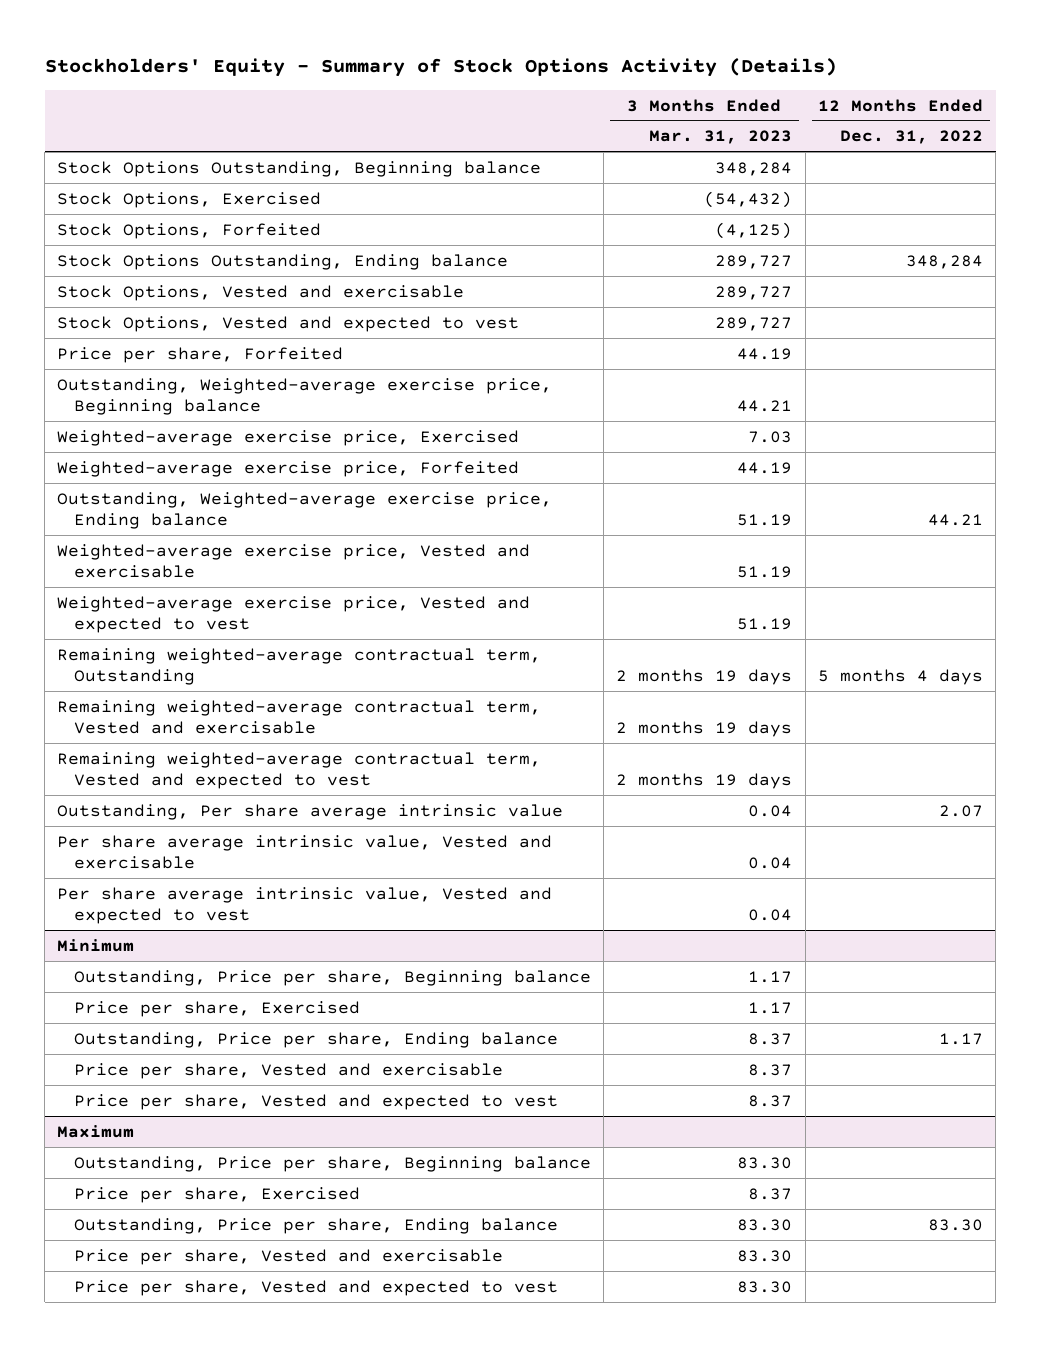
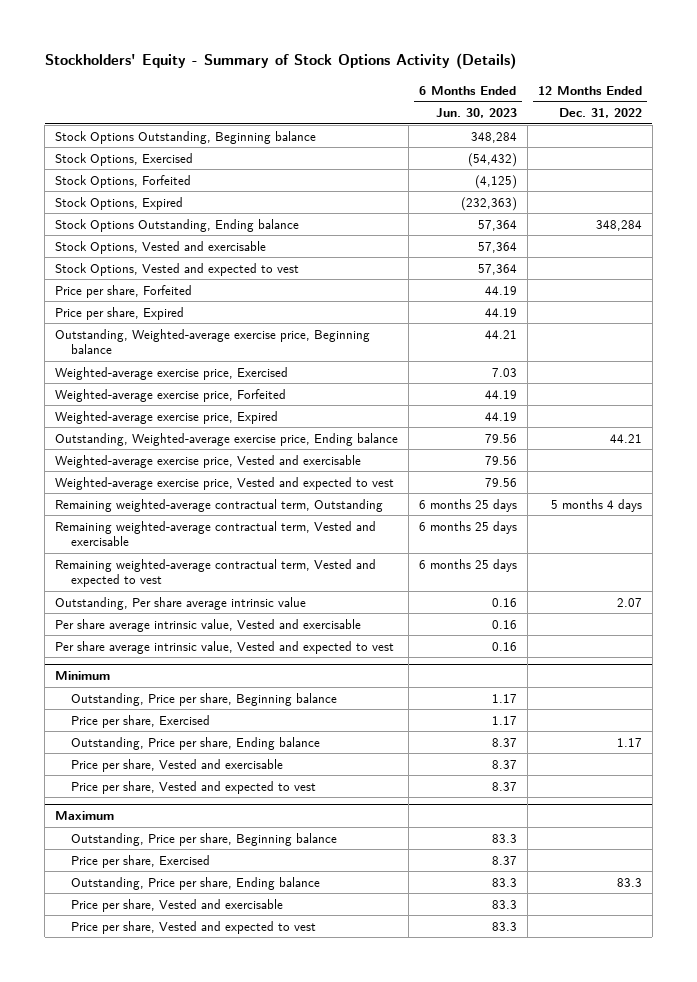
- | 3 Months Ended Mar. 31, 2023 | 12 Months Ended Dec. 31, 2022
+ | 6 Months Ended Jun. 30, 2023 | 12 Months Ended Dec. 31, 2022
+ Stock Options, Expired | (232,363) |
+ Price per share, Expired | 44.19 |
+ Weighted-average exercise price, Expired | 44.19 |
@ Maximum
- Outstanding, Price per share, Ending balance | 83.30 | 83.30
+ Outstanding, Price per share, Ending balance | 83.3 | 83.3

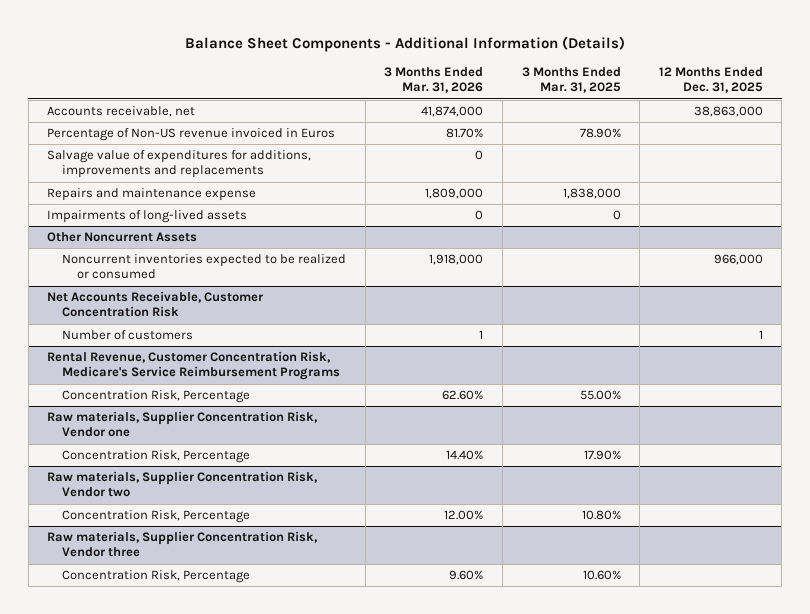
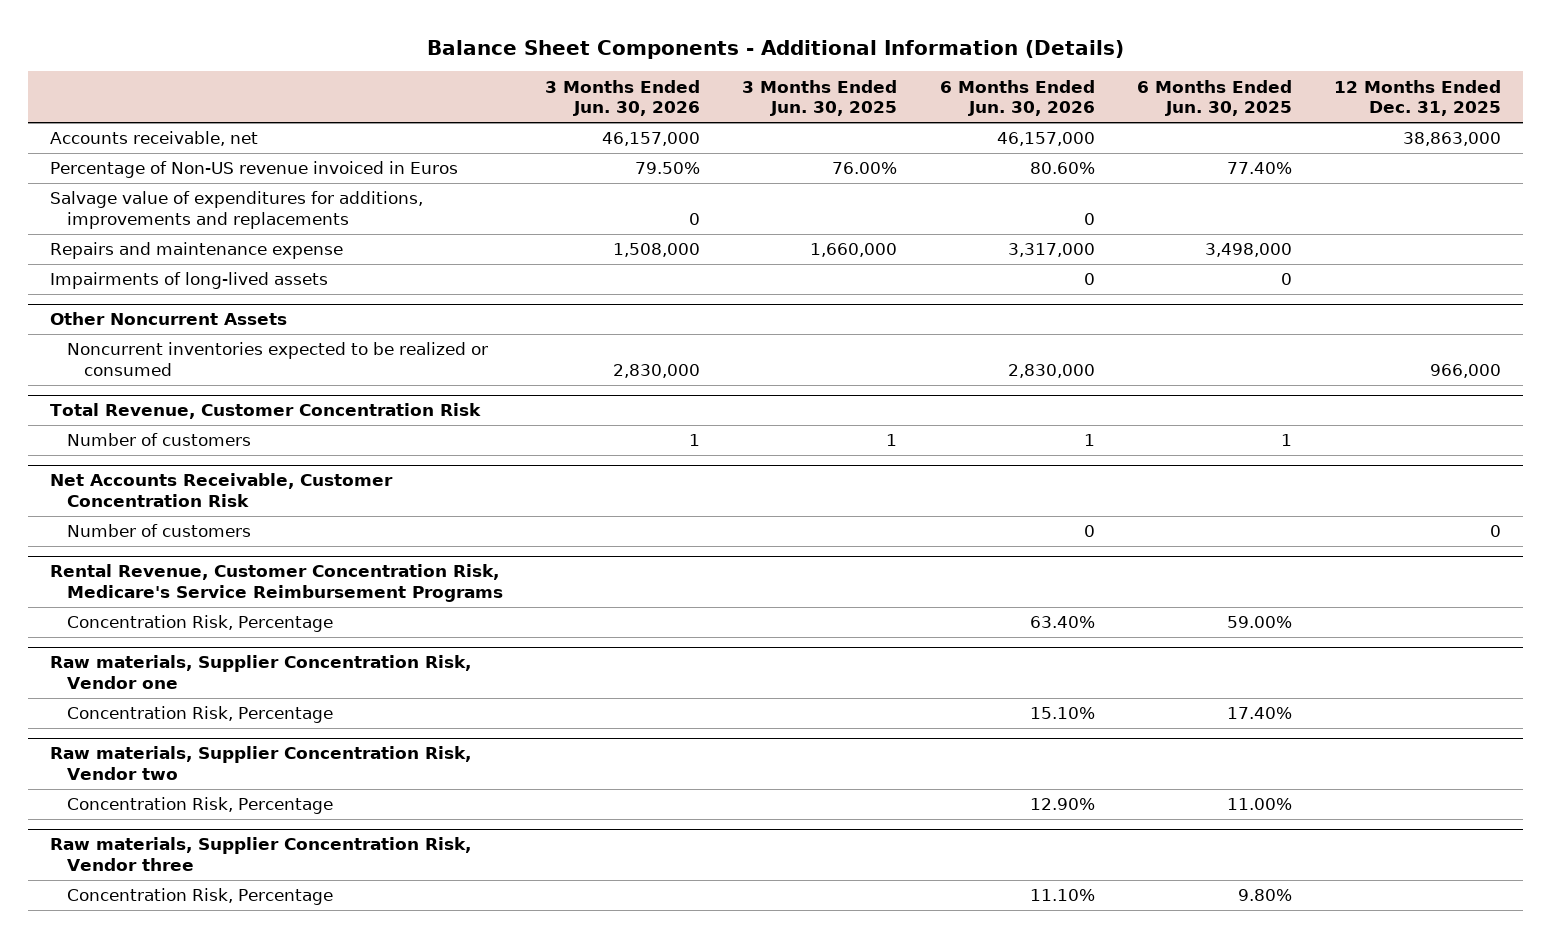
- | 3 Months Ended Mar. 31, 2026 | 3 Months Ended Mar. 31, 2025 | 12 Months Ended Dec. 31, 2025
+ | 3 Months Ended Jun. 30, 2026 | 3 Months Ended Jun. 30, 2025 | 6 Months Ended Jun. 30, 2026 | 6 Months Ended Jun. 30, 2025 | 12 Months Ended Dec. 31, 2025
+ Total Revenue, Customer Concentration Risk
+ Number of customers | 1 | 1 | 1 | 1 |
@ Net Accounts Receivable, Customer Concentration Risk
- Number of customers | 1 | | 1
+ Number of customers | | | 0 | | 0

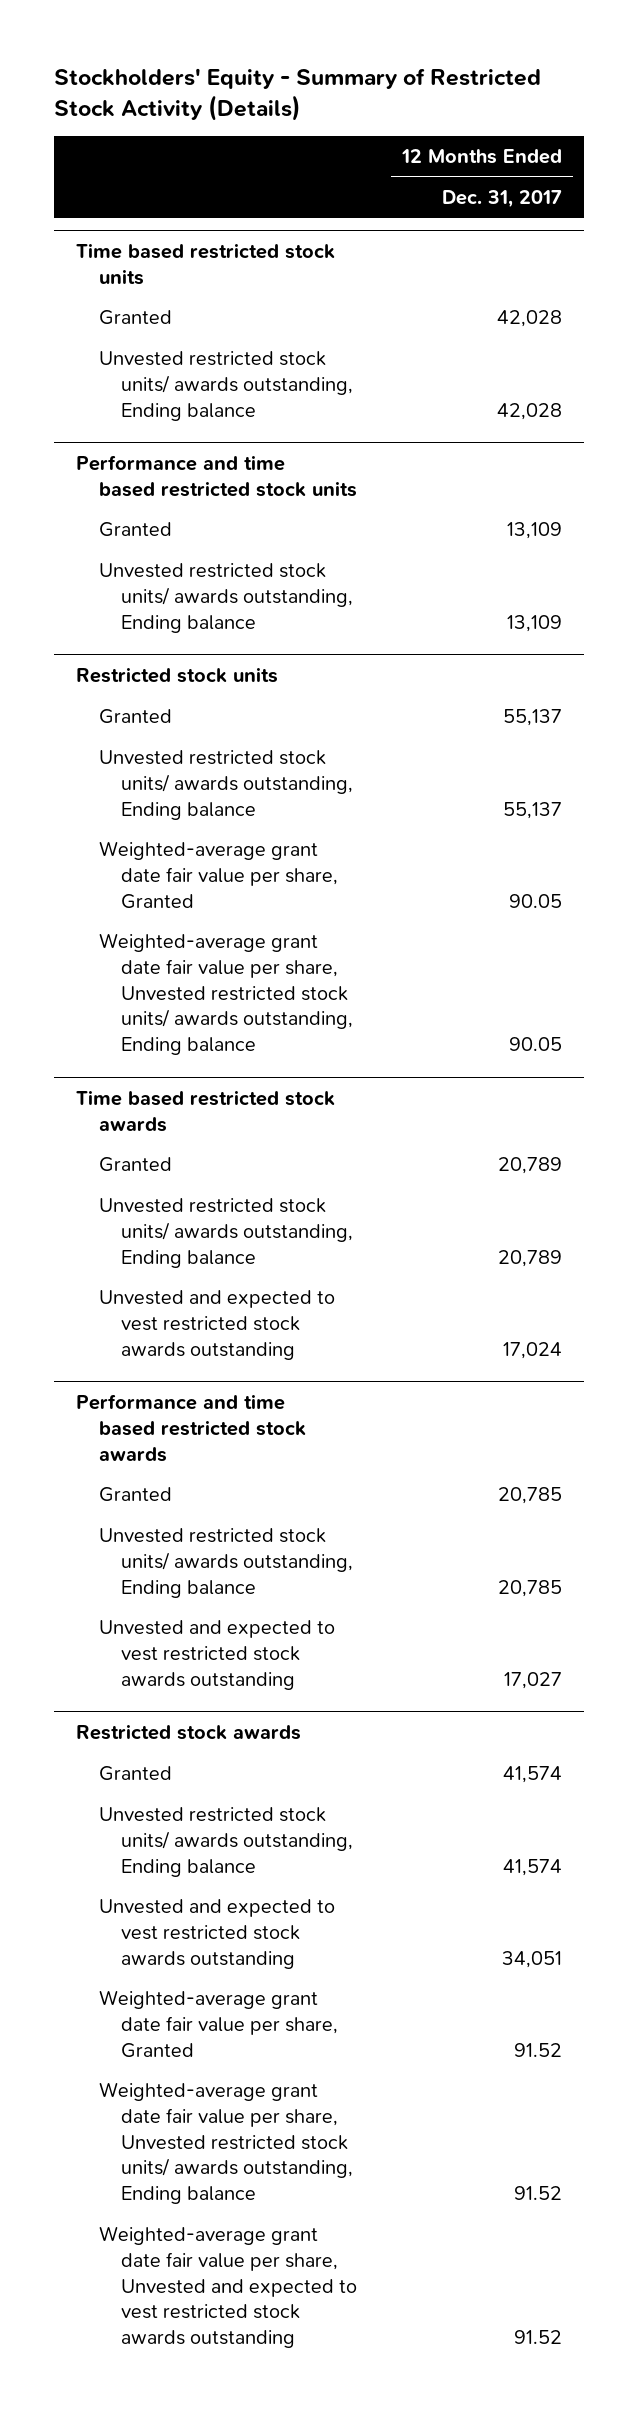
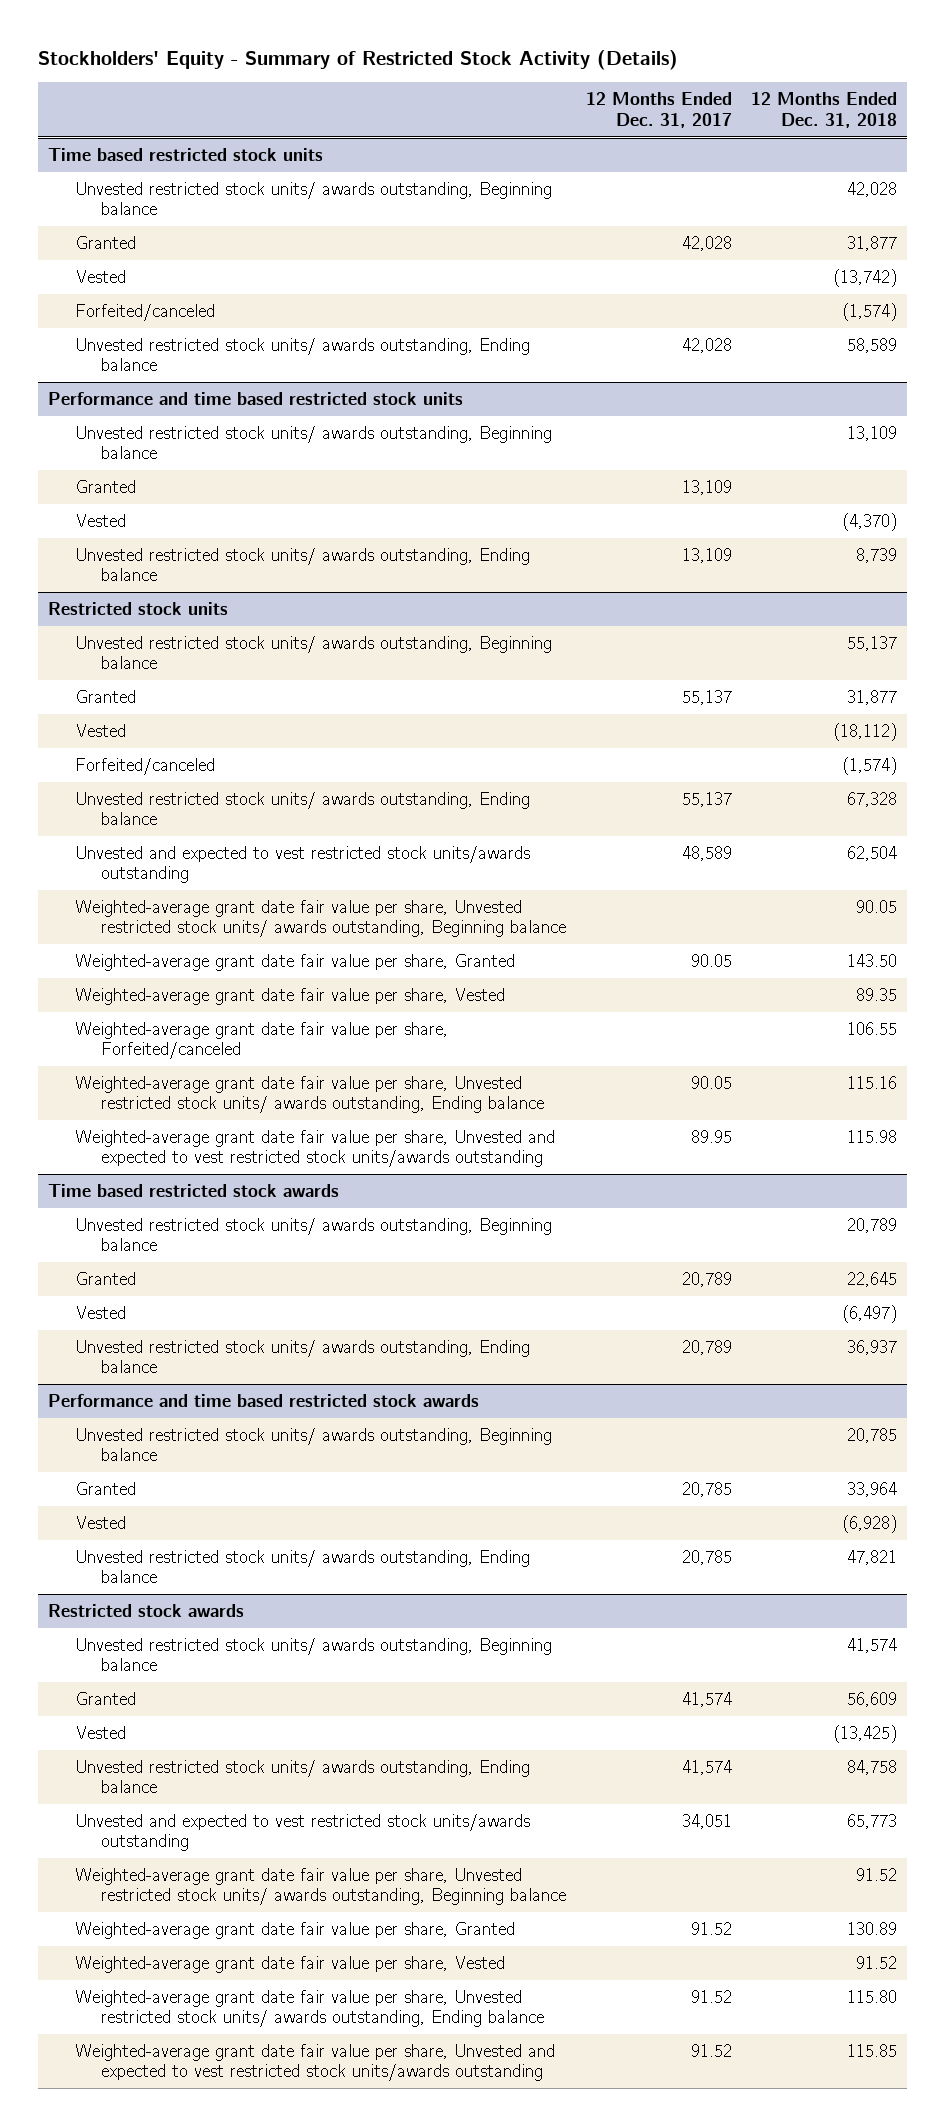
- | 12 Months Ended Dec. 31, 2017
+ | 12 Months Ended Dec. 31, 2017 | 12 Months Ended Dec. 31, 2018
@ Time based restricted stock units
+ Unvested restricted stock units/ awards outstanding, Beginning balance | | 42,028
+ Vested | | (13,742)
+ Forfeited/canceled | | (1,574)
@ Performance and time based restricted stock units
+ Unvested restricted stock units/ awards outstanding, Beginning balance | | 13,109
+ Vested | | (4,370)
@ Restricted stock units
+ Unvested restricted stock units/ awards outstanding, Beginning balance | | 55,137
+ Vested | | (18,112)
+ Forfeited/canceled | | (1,574)
+ Unvested and expected to vest restricted stock units/awards outstanding | 48,589 | 62,504
+ Weighted-average grant date fair value per share, Unvested restricted stock units/ awards outstanding, Beginning balance | | 90.05
+ Weighted-average grant date fair value per share, Vested | | 89.35
+ Weighted-average grant date fair value per share, Forfeited/canceled | | 106.55
+ Weighted-average grant date fair value per share, Unvested and expected to vest restricted stock units/awards outstanding | 89.95 | 115.98
@ Time based restricted stock awards
+ Unvested restricted stock units/ awards outstanding, Beginning balance | | 20,789
+ Vested | | (6,497)
- Unvested and expected to vest restricted stock awards outstanding | 17,024
@ Performance and time based restricted stock awards
+ Unvested restricted stock units/ awards outstanding, Beginning balance | | 20,785
+ Vested | | (6,928)
- Unvested and expected to vest restricted stock awards outstanding | 17,027
@ Restricted stock awards
+ Unvested restricted stock units/ awards outstanding, Beginning balance | | 41,574
+ Vested | | (13,425)
- Unvested and expected to vest restricted stock awards outstanding | 34,051
+ Unvested and expected to vest restricted stock units/awards outstanding | 34,051 | 65,773
+ Weighted-average grant date fair value per share, Unvested restricted stock units/ awards outstanding, Beginning balance | | 91.52
+ Weighted-average grant date fair value per share, Vested | | 91.52
- Weighted-average grant date fair value per share, Unvested and expected to vest restricted stock awards outstanding | 91.52
+ Weighted-average grant date fair value per share, Unvested and expected to vest restricted stock units/awards outstanding | 91.52 | 115.85

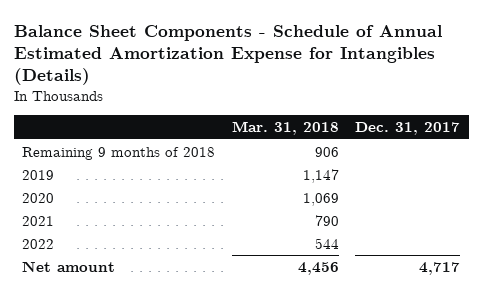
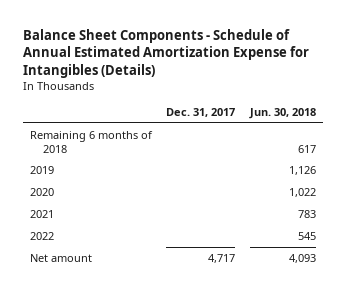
- | Mar. 31, 2018 | Dec. 31, 2017
+ | Dec. 31, 2017 | Jun. 30, 2018
- Remaining 9 months of 2018 | 906 |
+ Remaining 6 months of 2018 | | 617

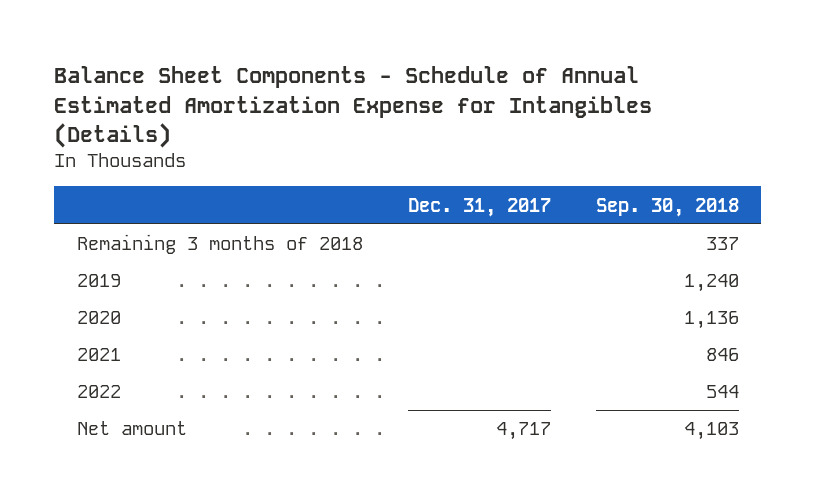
- | Dec. 31, 2017 | Jun. 30, 2018
+ | Dec. 31, 2017 | Sep. 30, 2018
- Remaining 6 months of 2018 | | 617
+ Remaining 3 months of 2018 | | 337

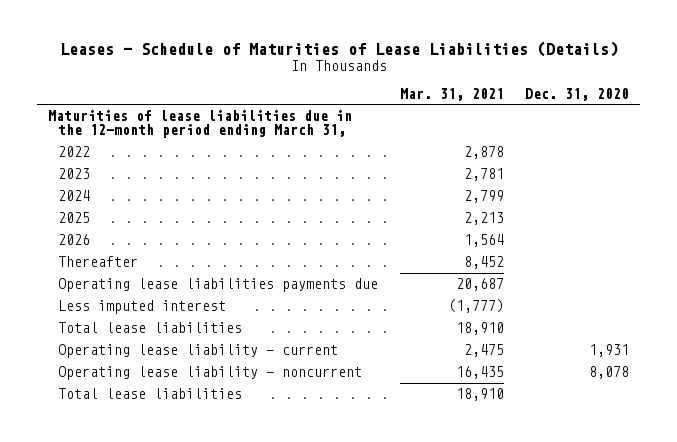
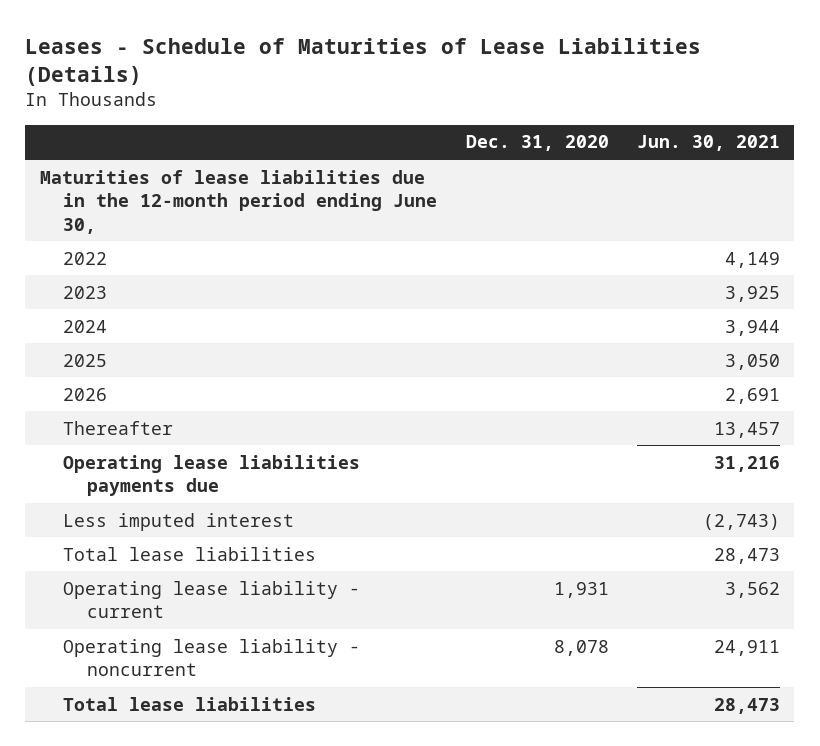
- | Mar. 31, 2021 | Dec. 31, 2020
+ | Dec. 31, 2020 | Jun. 30, 2021
- Maturities of lease liabilities due in the 12-month period ending March 31,
+ Maturities of lease liabilities due in the 12-month period ending June 30,

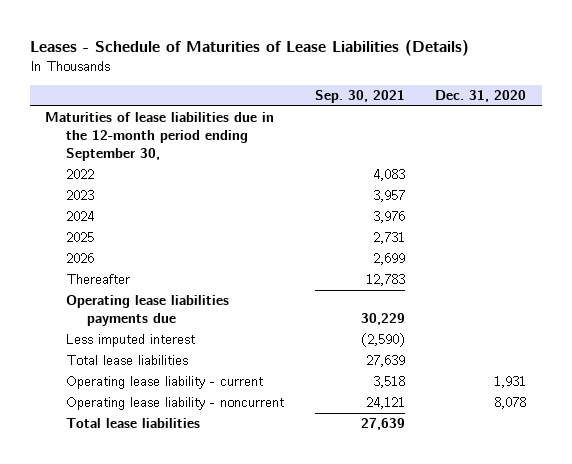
- | Dec. 31, 2020 | Jun. 30, 2021
+ | Sep. 30, 2021 | Dec. 31, 2020
- Maturities of lease liabilities due in the 12-month period ending June 30,
+ Maturities of lease liabilities due in the 12-month period ending September 30,

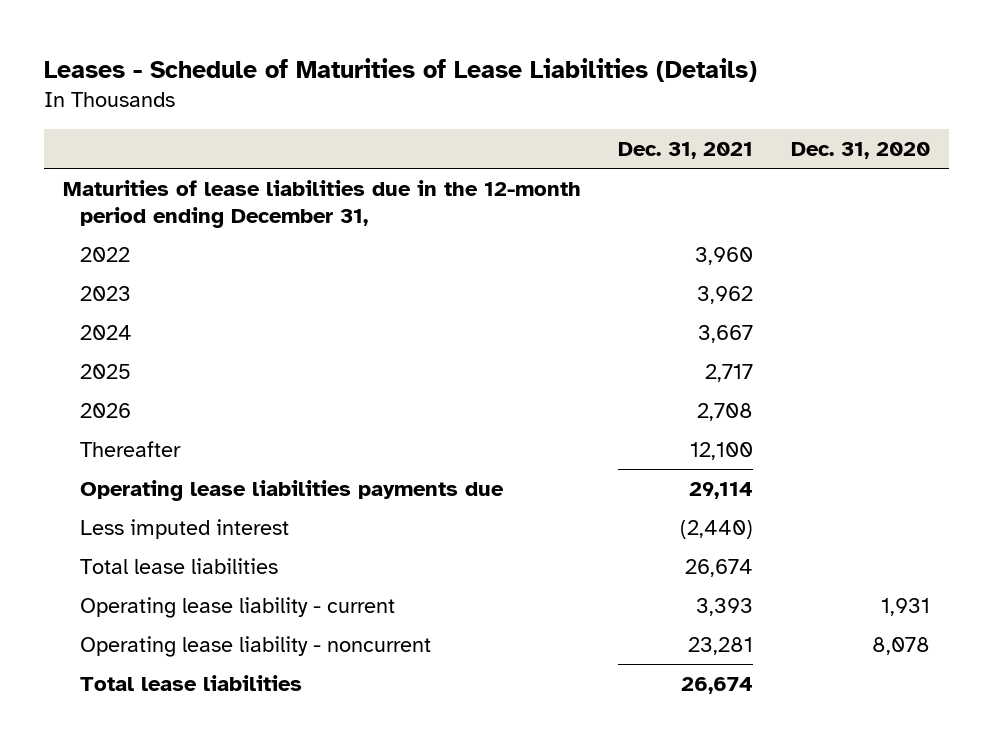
- | Sep. 30, 2021 | Dec. 31, 2020
+ | Dec. 31, 2021 | Dec. 31, 2020
- Maturities of lease liabilities due in the 12-month period ending September 30,
+ Maturities of lease liabilities due in the 12-month period ending December 31,

